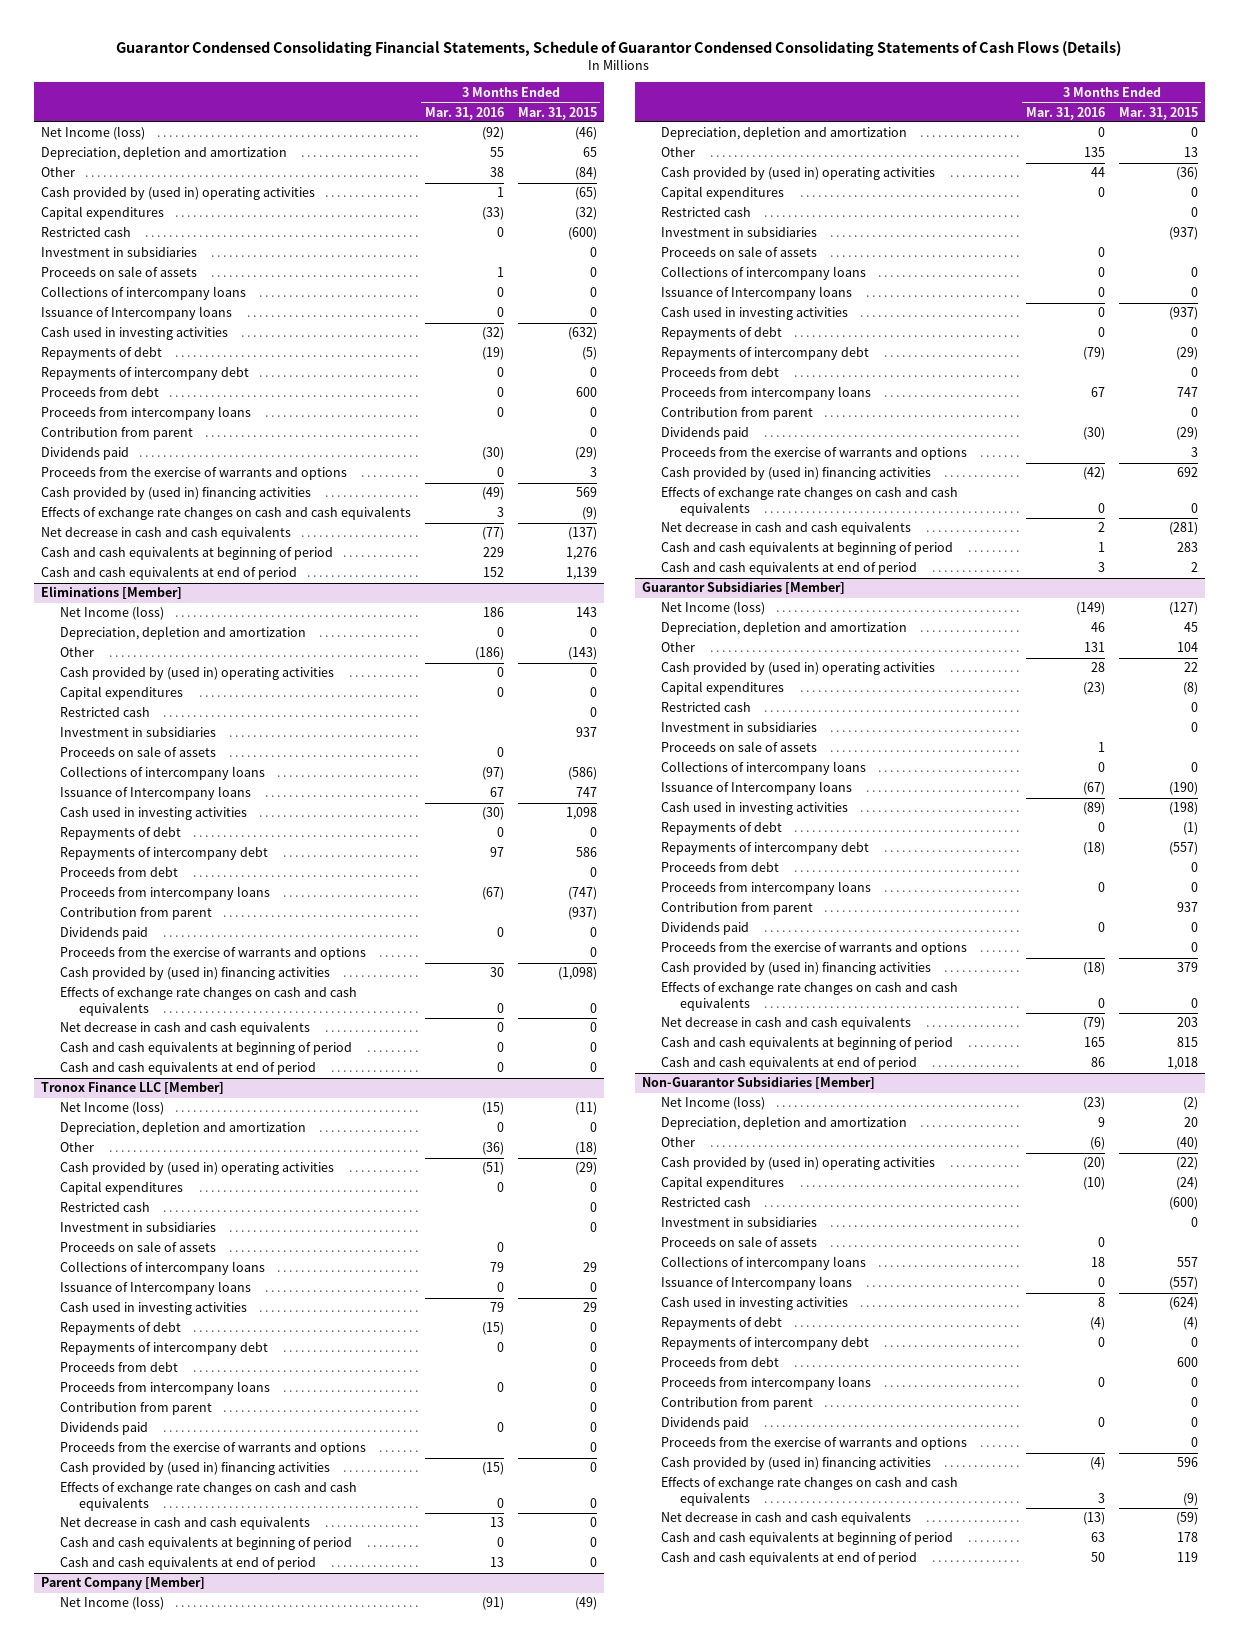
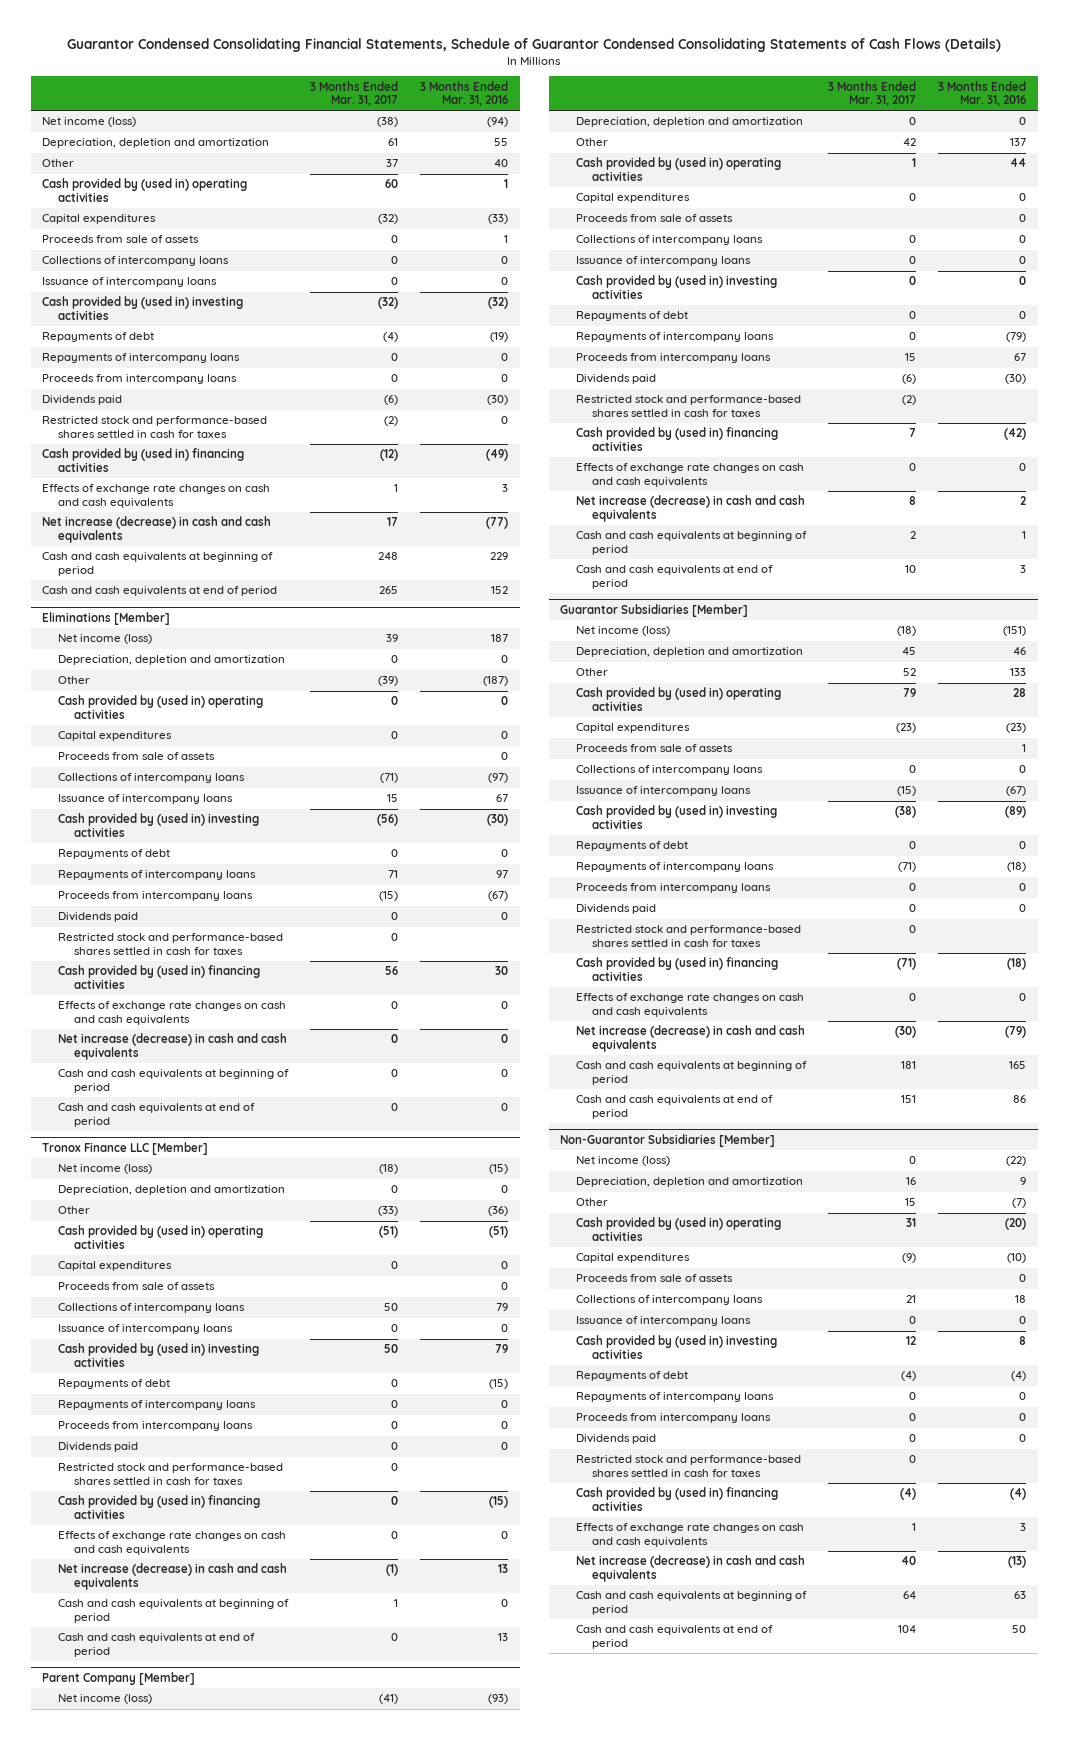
- | 3 Months Ended Mar. 31, 2016 | 3 Months Ended Mar. 31, 2015
+ | 3 Months Ended Mar. 31, 2017 | 3 Months Ended Mar. 31, 2016
- Net Income (loss) | (92) | (46)
+ Net income (loss) | (38) | (94)
- Other | 38 | (84)
+ Other | 37 | 40
- Restricted cash | 0 | (600)
- Investment in subsidiaries | | 0
- Proceeds on sale of assets | 1 | 0
+ Proceeds from sale of assets | 0 | 1
- Issuance of Intercompany loans | 0 | 0
- Cash used in investing activities | (32) | (632)
+ Issuance of intercompany loans | 0 | 0
+ Cash provided by (used in) investing activities | (32) | (32)
- Repayments of intercompany debt | 0 | 0
- Proceeds from debt | 0 | 600
+ Repayments of intercompany loans | 0 | 0
- Contribution from parent | | 0
- Proceeds from the exercise of warrants and options | 0 | 3
+ Restricted stock and performance-based shares settled in cash for taxes | (2) | 0
- Net decrease in cash and cash equivalents | (77) | (137)
+ Net increase (decrease) in cash and cash equivalents | 17 | (77)
@ Eliminations [Member]
- Net Income (loss) | 186 | 143
+ Net income (loss) | 39 | 187
- Other | (186) | (143)
+ Other | (39) | (187)
- Restricted cash | | 0
- Investment in subsidiaries | | 937
- Proceeds on sale of assets | 0 |
+ Proceeds from sale of assets | | 0
- Issuance of Intercompany loans | 67 | 747
- Cash used in investing activities | (30) | 1,098
+ Issuance of intercompany loans | 15 | 67
+ Cash provided by (used in) investing activities | (56) | (30)
- Repayments of intercompany debt | 97 | 586
- Proceeds from debt | | 0
+ Repayments of intercompany loans | 71 | 97
- Contribution from parent | | (937)
- Proceeds from the exercise of warrants and options | | 0
+ Restricted stock and performance-based shares settled in cash for taxes | 0 |
- Net decrease in cash and cash equivalents | 0 | 0
+ Net increase (decrease) in cash and cash equivalents | 0 | 0
@ Tronox Finance LLC [Member]
- Net Income (loss) | (15) | (11)
+ Net income (loss) | (18) | (15)
- Restricted cash | | 0
- Investment in subsidiaries | | 0
- Proceeds on sale of assets | 0 |
+ Proceeds from sale of assets | | 0
- Issuance of Intercompany loans | 0 | 0
- Cash used in investing activities | 79 | 29
+ Issuance of intercompany loans | 0 | 0
+ Cash provided by (used in) investing activities | 50 | 79
- Repayments of intercompany debt | 0 | 0
- Proceeds from debt | | 0
+ Repayments of intercompany loans | 0 | 0
- Contribution from parent | | 0
- Proceeds from the exercise of warrants and options | | 0
+ Restricted stock and performance-based shares settled in cash for taxes | 0 |
- Net decrease in cash and cash equivalents | 13 | 0
+ Net increase (decrease) in cash and cash equivalents | (1) | 13
@ Parent Company [Member]
- Net Income (loss) | (91) | (49)
+ Net income (loss) | (41) | (93)
- Other | 135 | 13
+ Other | 42 | 137
- Restricted cash | | 0
- Investment in subsidiaries | | (937)
- Proceeds on sale of assets | 0 |
+ Proceeds from sale of assets | | 0
- Issuance of Intercompany loans | 0 | 0
- Cash used in investing activities | 0 | (937)
+ Issuance of intercompany loans | 0 | 0
+ Cash provided by (used in) investing activities | 0 | 0
- Repayments of intercompany debt | (79) | (29)
- Proceeds from debt | | 0
+ Repayments of intercompany loans | 0 | (79)
- Contribution from parent | | 0
- Proceeds from the exercise of warrants and options | | 3
+ Restricted stock and performance-based shares settled in cash for taxes | (2) |
- Net decrease in cash and cash equivalents | 2 | (281)
+ Net increase (decrease) in cash and cash equivalents | 8 | 2
@ Guarantor Subsidiaries [Member]
- Net Income (loss) | (149) | (127)
+ Net income (loss) | (18) | (151)
- Other | 131 | 104
+ Other | 52 | 133
- Restricted cash | | 0
- Investment in subsidiaries | | 0
- Proceeds on sale of assets | 1 |
+ Proceeds from sale of assets | | 1
- Issuance of Intercompany loans | (67) | (190)
- Cash used in investing activities | (89) | (198)
+ Issuance of intercompany loans | (15) | (67)
+ Cash provided by (used in) investing activities | (38) | (89)
- Repayments of intercompany debt | (18) | (557)
- Proceeds from debt | | 0
+ Repayments of intercompany loans | (71) | (18)
- Contribution from parent | | 937
- Proceeds from the exercise of warrants and options | | 0
+ Restricted stock and performance-based shares settled in cash for taxes | 0 |
- Net decrease in cash and cash equivalents | (79) | 203
+ Net increase (decrease) in cash and cash equivalents | (30) | (79)
@ Non-Guarantor Subsidiaries [Member]
- Net Income (loss) | (23) | (2)
+ Net income (loss) | 0 | (22)
- Other | (6) | (40)
+ Other | 15 | (7)
- Restricted cash | | (600)
- Investment in subsidiaries | | 0
- Proceeds on sale of assets | 0 |
+ Proceeds from sale of assets | | 0
- Issuance of Intercompany loans | 0 | (557)
- Cash used in investing activities | 8 | (624)
+ Issuance of intercompany loans | 0 | 0
+ Cash provided by (used in) investing activities | 12 | 8
- Repayments of intercompany debt | 0 | 0
- Proceeds from debt | | 600
+ Repayments of intercompany loans | 0 | 0
- Contribution from parent | | 0
- Proceeds from the exercise of warrants and options | | 0
+ Restricted stock and performance-based shares settled in cash for taxes | 0 |
- Net decrease in cash and cash equivalents | (13) | (59)
+ Net increase (decrease) in cash and cash equivalents | 40 | (13)

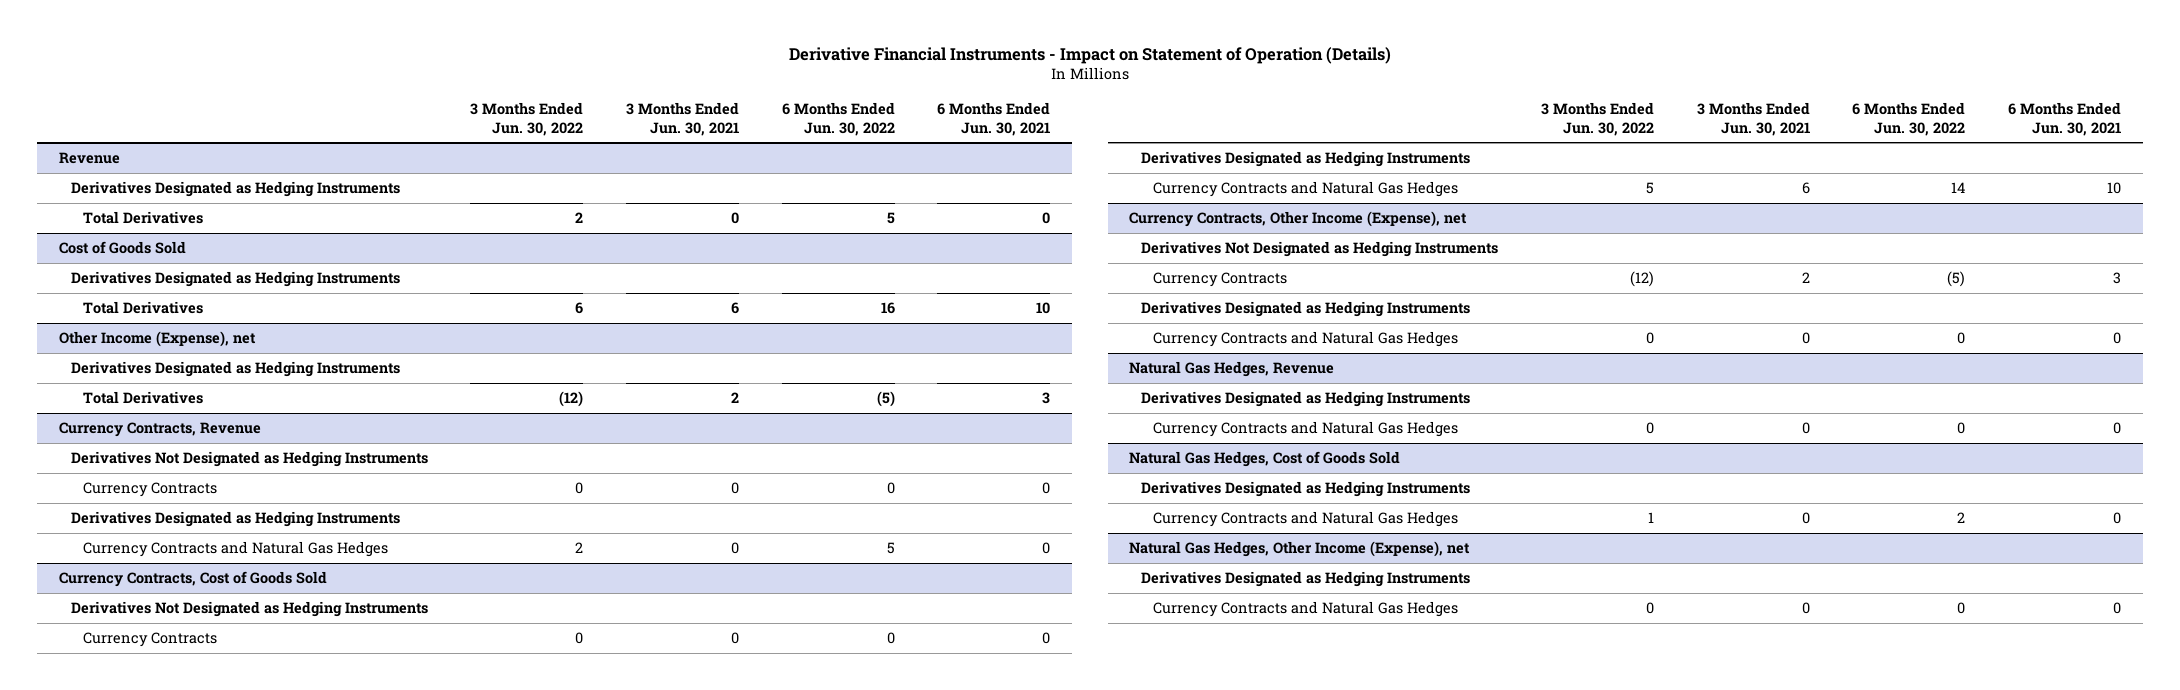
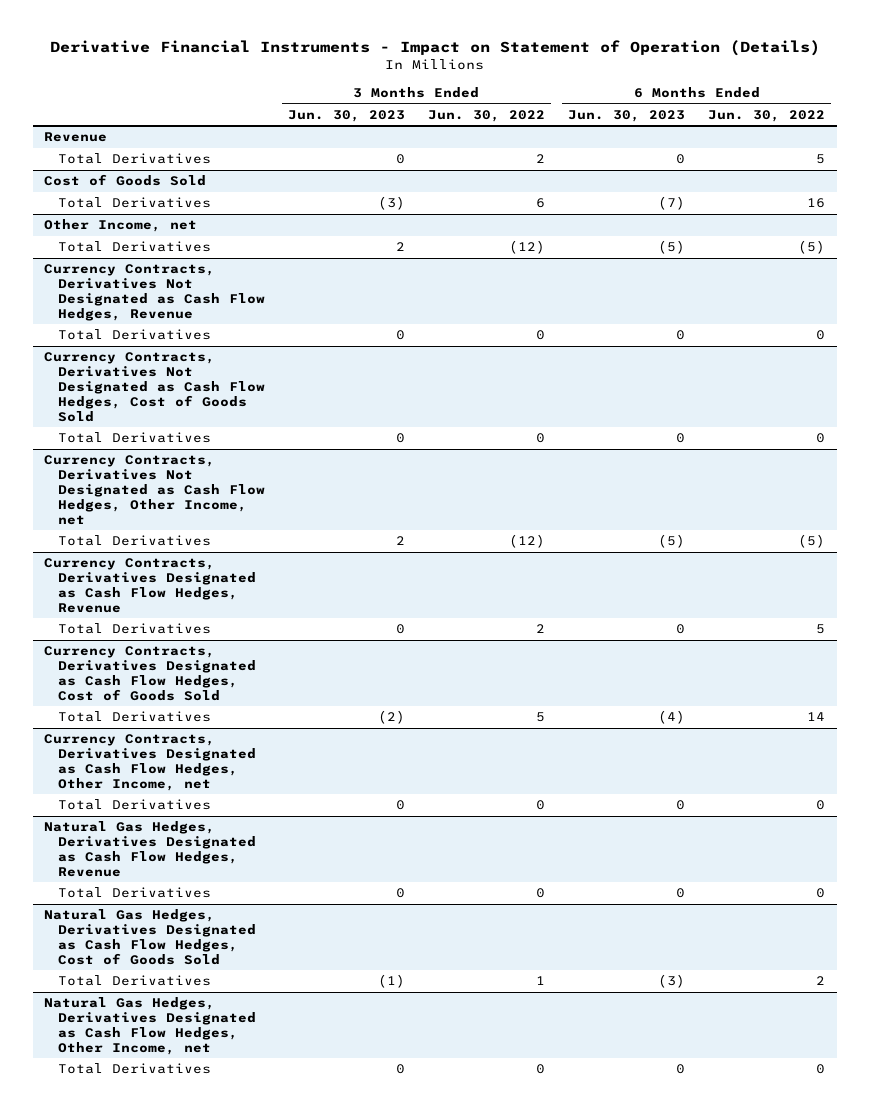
- | 3 Months Ended Jun. 30, 2022 | 3 Months Ended Jun. 30, 2021 | 6 Months Ended Jun. 30, 2022 | 6 Months Ended Jun. 30, 2021
+ | 3 Months Ended Jun. 30, 2023 | 3 Months Ended Jun. 30, 2022 | 6 Months Ended Jun. 30, 2023 | 6 Months Ended Jun. 30, 2022
@ Revenue
- Derivatives Designated as Hedging Instruments
@ Cost of Goods Sold
- Derivatives Designated as Hedging Instruments
- Other Income (Expense), net
- Derivatives Designated as Hedging Instruments
+ Other Income, net
- Currency Contracts, Revenue
- Derivatives Not Designated as Hedging Instruments
- Currency Contracts | 0 | 0 | 0 | 0
- Derivatives Designated as Hedging Instruments
- Currency Contracts and Natural Gas Hedges | 2 | 0 | 5 | 0
- Currency Contracts, Cost of Goods Sold
- Derivatives Not Designated as Hedging Instruments
- Currency Contracts | 0 | 0 | 0 | 0
- Derivatives Designated as Hedging Instruments
- Currency Contracts and Natural Gas Hedges | 5 | 6 | 14 | 10
- Currency Contracts, Other Income (Expense), net
- Derivatives Not Designated as Hedging Instruments
- Currency Contracts | (12) | 2 | (5) | 3
- Derivatives Designated as Hedging Instruments
- Currency Contracts and Natural Gas Hedges | 0 | 0 | 0 | 0
- Natural Gas Hedges, Revenue
- Derivatives Designated as Hedging Instruments
- Currency Contracts and Natural Gas Hedges | 0 | 0 | 0 | 0
- Natural Gas Hedges, Cost of Goods Sold
- Derivatives Designated as Hedging Instruments
- Currency Contracts and Natural Gas Hedges | 1 | 0 | 2 | 0
- Natural Gas Hedges, Other Income (Expense), net
- Derivatives Designated as Hedging Instruments
- Currency Contracts and Natural Gas Hedges | 0 | 0 | 0 | 0
+ Currency Contracts, Derivatives Not Designated as Cash Flow Hedges, Revenue
+ Total Derivatives | 0 | 0 | 0 | 0
+ Currency Contracts, Derivatives Not Designated as Cash Flow Hedges, Cost of Goods Sold
+ Total Derivatives | 0 | 0 | 0 | 0
+ Currency Contracts, Derivatives Not Designated as Cash Flow Hedges, Other Income, net
+ Total Derivatives | 2 | (12) | (5) | (5)
+ Currency Contracts, Derivatives Designated as Cash Flow Hedges, Revenue
+ Total Derivatives | 0 | 2 | 0 | 5
+ Currency Contracts, Derivatives Designated as Cash Flow Hedges, Cost of Goods Sold
+ Total Derivatives | (2) | 5 | (4) | 14
+ Currency Contracts, Derivatives Designated as Cash Flow Hedges, Other Income, net
+ Total Derivatives | 0 | 0 | 0 | 0
+ Natural Gas Hedges, Derivatives Designated as Cash Flow Hedges, Revenue
+ Total Derivatives | 0 | 0 | 0 | 0
+ Natural Gas Hedges, Derivatives Designated as Cash Flow Hedges, Cost of Goods Sold
+ Total Derivatives | (1) | 1 | (3) | 2
+ Natural Gas Hedges, Derivatives Designated as Cash Flow Hedges, Other Income, net
+ Total Derivatives | 0 | 0 | 0 | 0

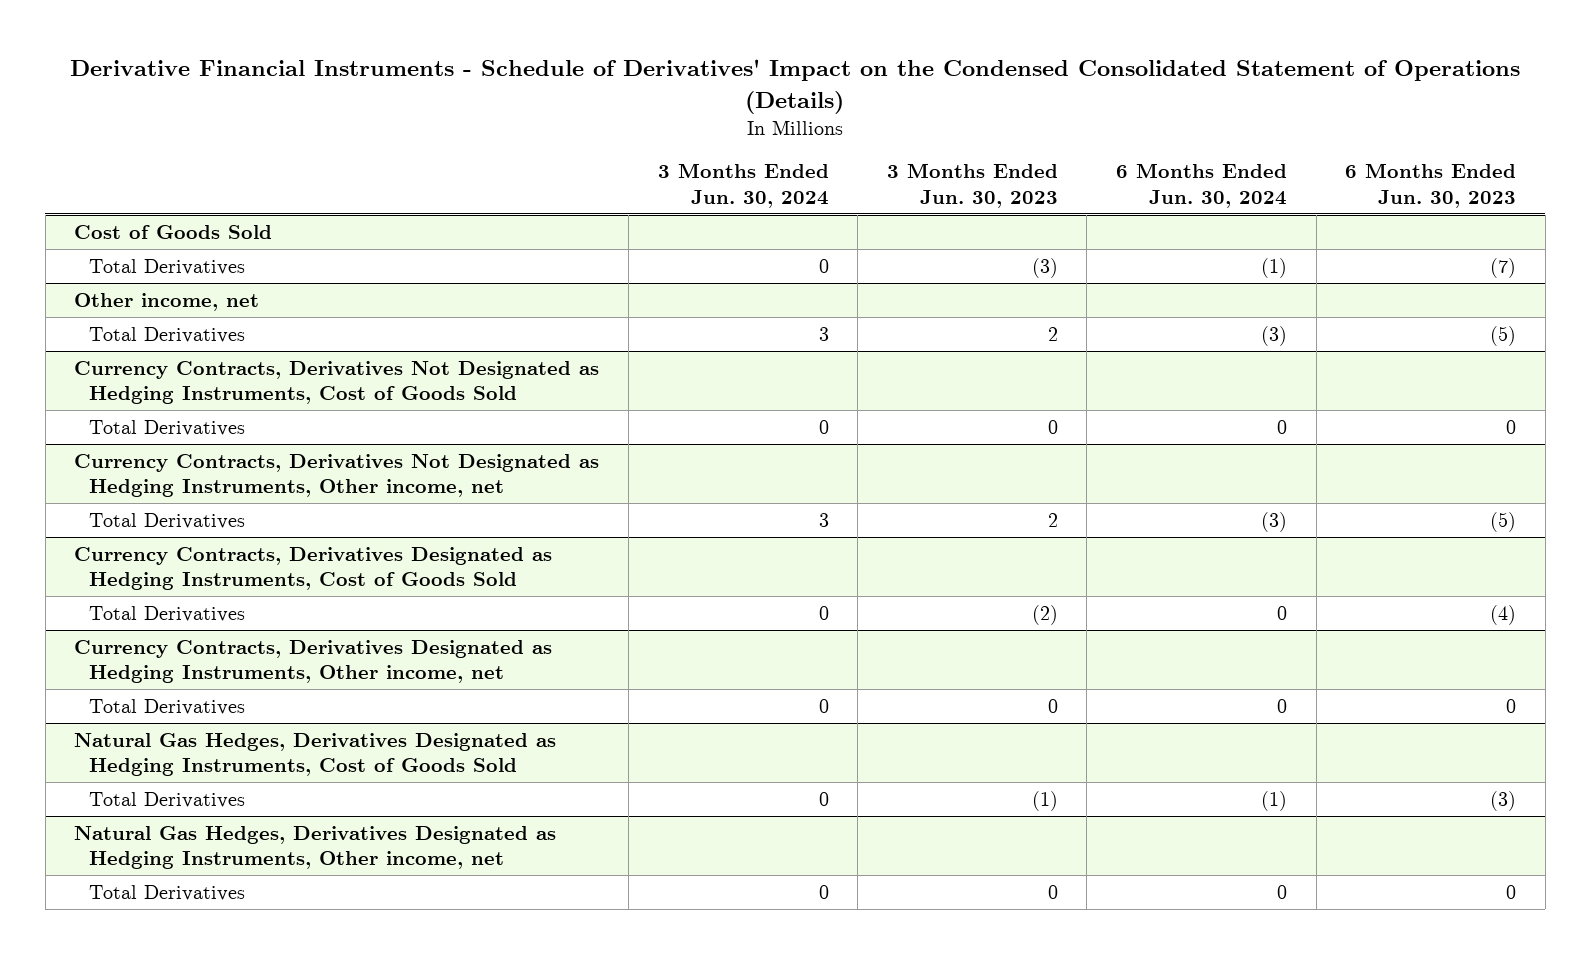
- Derivative Financial Instruments - Impact on Statement of Operation (Details)
+ Derivative Financial Instruments - Schedule of Derivatives' Impact on the Condensed Consolidated Statement of Operations (Details)
- | 3 Months Ended Jun. 30, 2023 | 3 Months Ended Jun. 30, 2022 | 6 Months Ended Jun. 30, 2023 | 6 Months Ended Jun. 30, 2022
+ | 3 Months Ended Jun. 30, 2024 | 3 Months Ended Jun. 30, 2023 | 6 Months Ended Jun. 30, 2024 | 6 Months Ended Jun. 30, 2023
- Revenue
- Total Derivatives | 0 | 2 | 0 | 5
- Other Income, net
+ Other income, net
- Currency Contracts, Derivatives Not Designated as Cash Flow Hedges, Revenue
- Total Derivatives | 0 | 0 | 0 | 0
- Currency Contracts, Derivatives Not Designated as Cash Flow Hedges, Cost of Goods Sold
+ Currency Contracts, Derivatives Not Designated as Hedging Instruments, Cost of Goods Sold
- Currency Contracts, Derivatives Not Designated as Cash Flow Hedges, Other Income, net
+ Currency Contracts, Derivatives Not Designated as Hedging Instruments, Other income, net
- Currency Contracts, Derivatives Designated as Cash Flow Hedges, Revenue
- Total Derivatives | 0 | 2 | 0 | 5
- Currency Contracts, Derivatives Designated as Cash Flow Hedges, Cost of Goods Sold
+ Currency Contracts, Derivatives Designated as Hedging Instruments, Cost of Goods Sold
- Currency Contracts, Derivatives Designated as Cash Flow Hedges, Other Income, net
- Total Derivatives | 0 | 0 | 0 | 0
- Natural Gas Hedges, Derivatives Designated as Cash Flow Hedges, Revenue
+ Currency Contracts, Derivatives Designated as Hedging Instruments, Other income, net
- Natural Gas Hedges, Derivatives Designated as Cash Flow Hedges, Cost of Goods Sold
+ Natural Gas Hedges, Derivatives Designated as Hedging Instruments, Cost of Goods Sold
- Natural Gas Hedges, Derivatives Designated as Cash Flow Hedges, Other Income, net
+ Natural Gas Hedges, Derivatives Designated as Hedging Instruments, Other income, net

